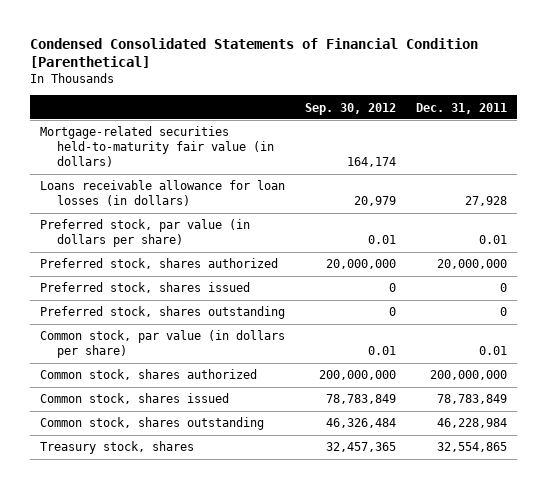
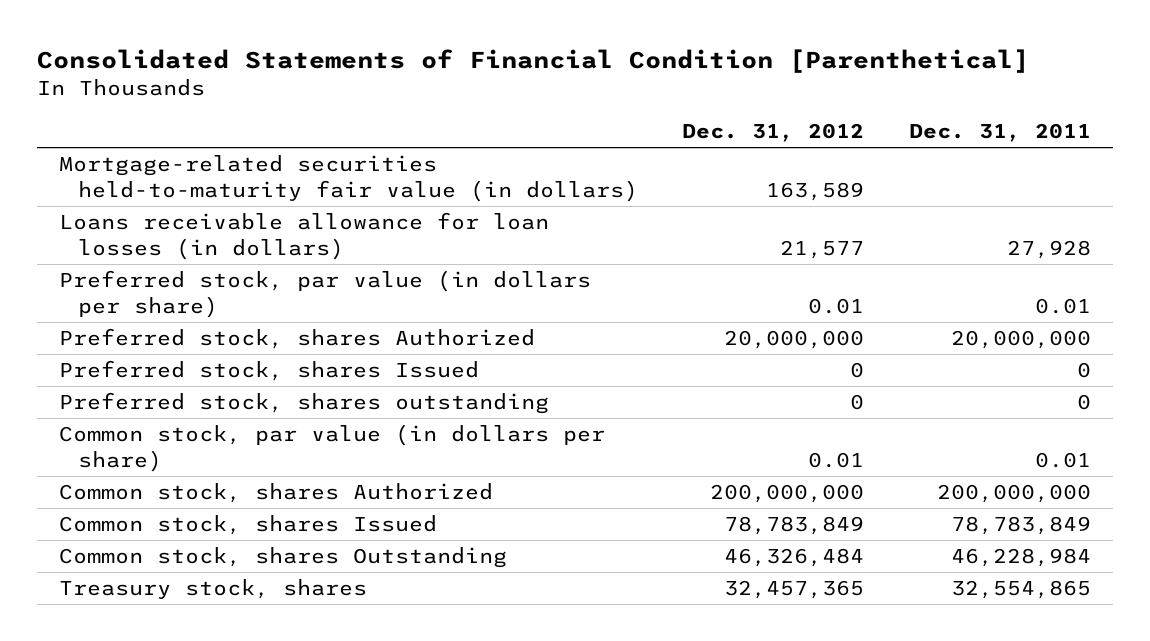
- Condensed Consolidated Statements of Financial Condition [Parenthetical]
+ Consolidated Statements of Financial Condition [Parenthetical]
- | Sep. 30, 2012 | Dec. 31, 2011
+ | Dec. 31, 2012 | Dec. 31, 2011
- Preferred stock, shares authorized | 20,000,000 | 20,000,000
- Preferred stock, shares issued | 0 | 0
+ Preferred stock, shares Authorized | 20,000,000 | 20,000,000
+ Preferred stock, shares Issued | 0 | 0
- Common stock, shares authorized | 200,000,000 | 200,000,000
- Common stock, shares issued | 78,783,849 | 78,783,849
- Common stock, shares outstanding | 46,326,484 | 46,228,984
+ Common stock, shares Authorized | 200,000,000 | 200,000,000
+ Common stock, shares Issued | 78,783,849 | 78,783,849
+ Common stock, shares Outstanding | 46,326,484 | 46,228,984

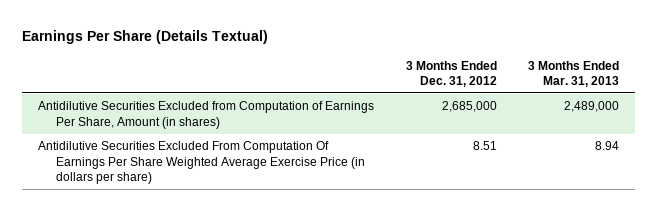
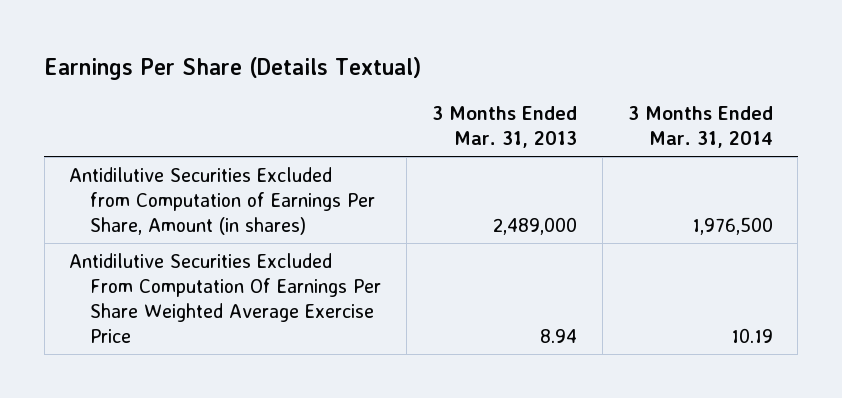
- | 3 Months Ended Dec. 31, 2012 | 3 Months Ended Mar. 31, 2013
+ | 3 Months Ended Mar. 31, 2013 | 3 Months Ended Mar. 31, 2014
- Antidilutive Securities Excluded From Computation Of Earnings Per Share Weighted Average Exercise Price (in dollars per share) | 8.51 | 8.94
+ Antidilutive Securities Excluded From Computation Of Earnings Per Share Weighted Average Exercise Price | 8.94 | 10.19

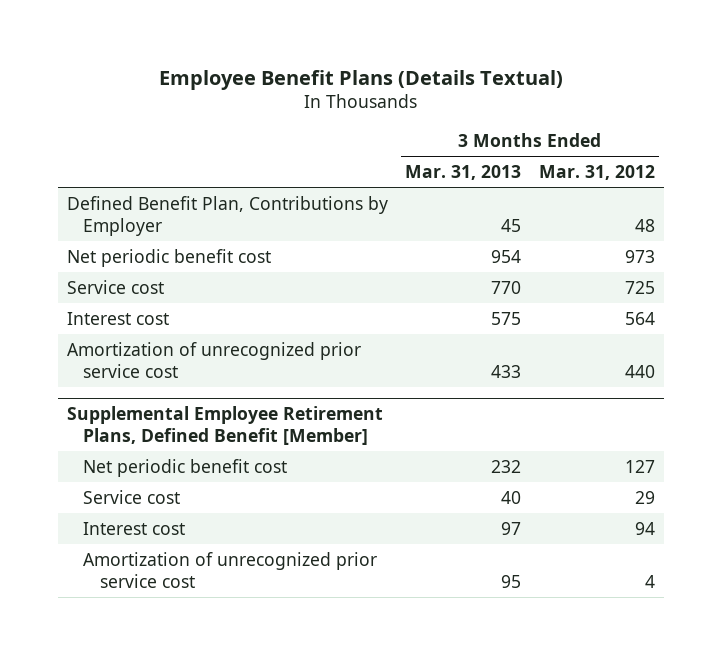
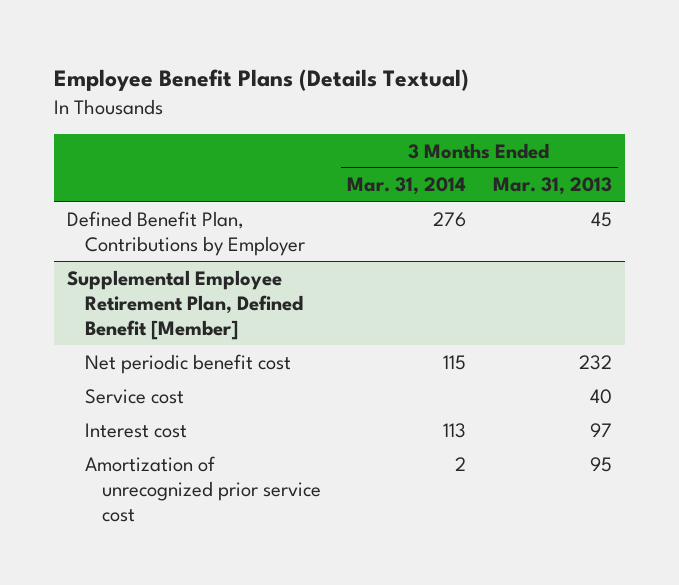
- | 3 Months Ended Mar. 31, 2013 | 3 Months Ended Mar. 31, 2012
+ | 3 Months Ended Mar. 31, 2014 | 3 Months Ended Mar. 31, 2013
- Net periodic benefit cost | 954 | 973
- Service cost | 770 | 725
- Interest cost | 575 | 564
- Amortization of unrecognized prior service cost | 433 | 440
- Supplemental Employee Retirement Plans, Defined Benefit [Member]
+ Supplemental Employee Retirement Plan, Defined Benefit [Member]

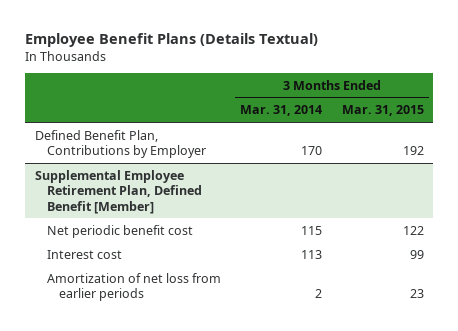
- | 3 Months Ended Mar. 31, 2014 | 3 Months Ended Mar. 31, 2013
+ | 3 Months Ended Mar. 31, 2014 | 3 Months Ended Mar. 31, 2015
- Defined Benefit Plan, Contributions by Employer | 276 | 45
+ Defined Benefit Plan, Contributions by Employer | 170 | 192
@ Supplemental Employee Retirement Plan, Defined Benefit [Member]
- Service cost | | 40
- Amortization of unrecognized prior service cost | 2 | 95
+ Amortization of net loss from earlier periods | 2 | 23

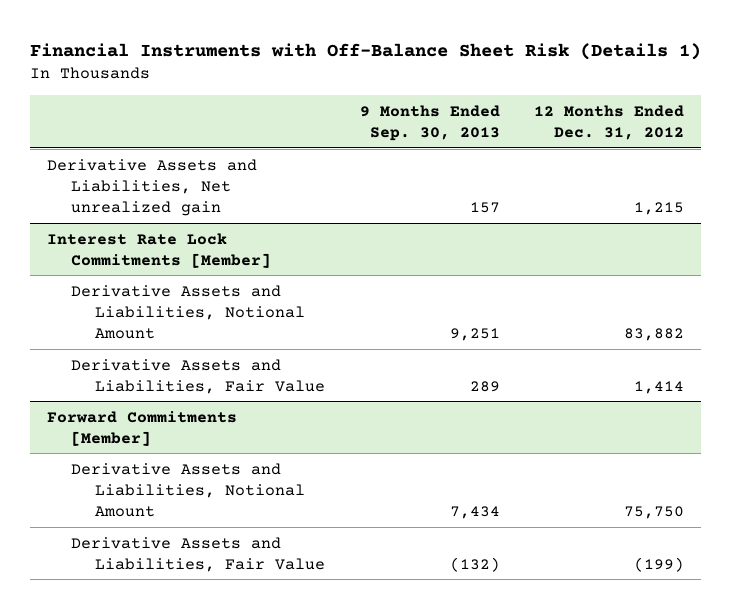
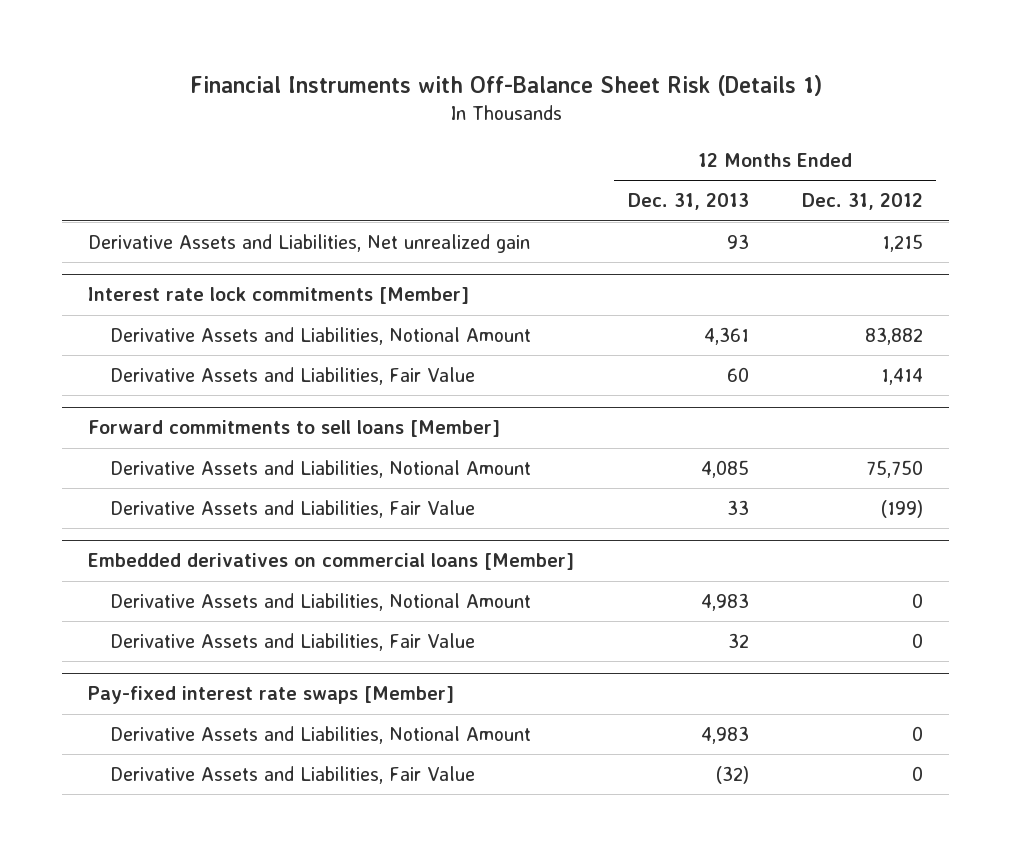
- | 9 Months Ended Sep. 30, 2013 | 12 Months Ended Dec. 31, 2012
+ | 12 Months Ended Dec. 31, 2013 | 12 Months Ended Dec. 31, 2012
- Interest Rate Lock Commitments [Member]
+ Interest rate lock commitments [Member]
- Forward Commitments [Member]
+ Forward commitments to sell loans [Member]
+ Embedded derivatives on commercial loans [Member]
+ Derivative Assets and Liabilities, Notional Amount | 4,983 | 0
+ Derivative Assets and Liabilities, Fair Value | 32 | 0
+ Pay-fixed interest rate swaps [Member]
+ Derivative Assets and Liabilities, Notional Amount | 4,983 | 0
+ Derivative Assets and Liabilities, Fair Value | (32) | 0

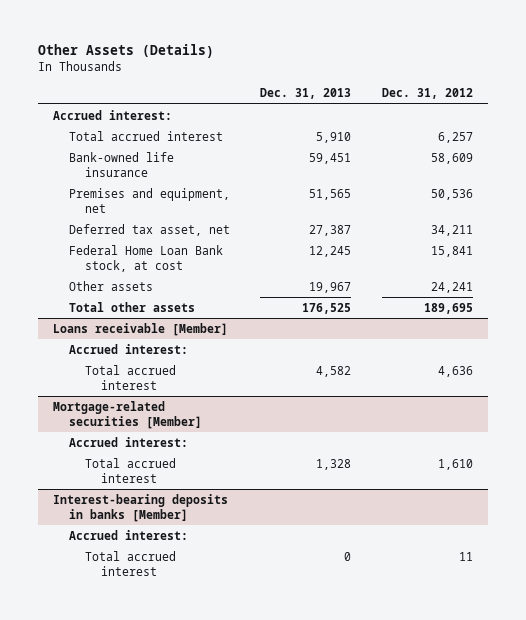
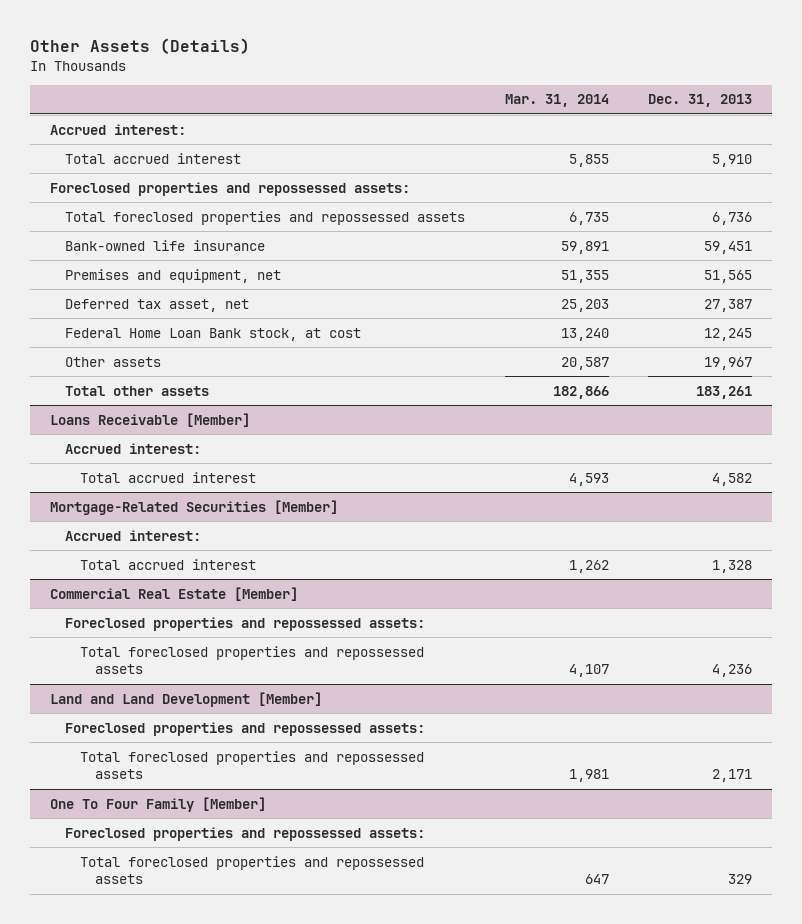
- | Dec. 31, 2013 | Dec. 31, 2012
+ | Mar. 31, 2014 | Dec. 31, 2013
+ Foreclosed properties and repossessed assets:
+ Total foreclosed properties and repossessed assets | 6,735 | 6,736
- Total other assets | 176,525 | 189,695
- Loans receivable [Member]
+ Total other assets | 182,866 | 183,261
+ Loans Receivable [Member]
- Mortgage-related securities [Member]
+ Mortgage-Related Securities [Member]
- Interest-bearing deposits in banks [Member]
- Accrued interest:
- Total accrued interest | 0 | 11
+ Commercial Real Estate [Member]
+ Foreclosed properties and repossessed assets:
+ Total foreclosed properties and repossessed assets | 4,107 | 4,236
+ Land and Land Development [Member]
+ Foreclosed properties and repossessed assets:
+ Total foreclosed properties and repossessed assets | 1,981 | 2,171
+ One To Four Family [Member]
+ Foreclosed properties and repossessed assets:
+ Total foreclosed properties and repossessed assets | 647 | 329

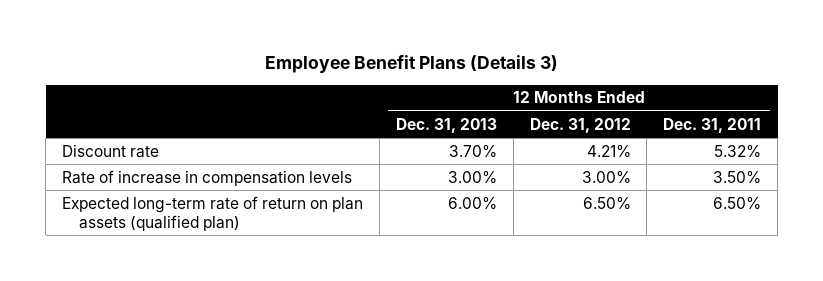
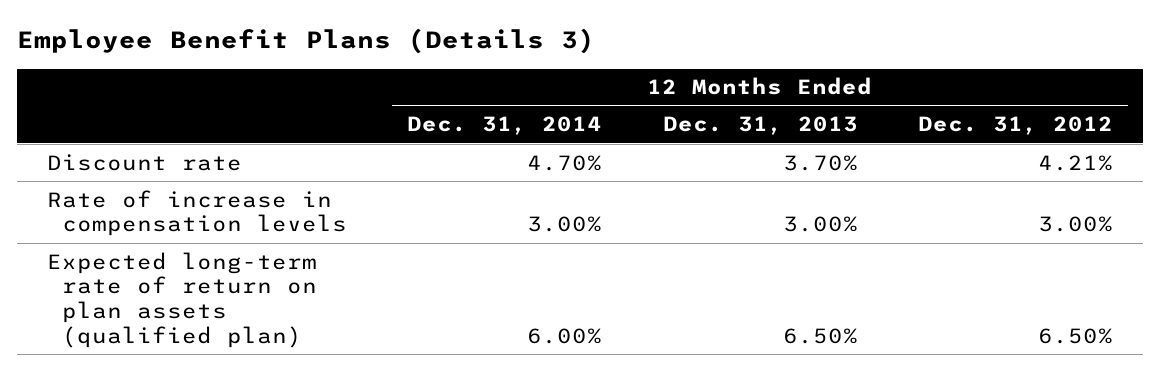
- | 12 Months Ended Dec. 31, 2013 | 12 Months Ended Dec. 31, 2012 | 12 Months Ended Dec. 31, 2011
+ | 12 Months Ended Dec. 31, 2014 | 12 Months Ended Dec. 31, 2013 | 12 Months Ended Dec. 31, 2012
- Expected long-term rate of return on plan assets (qualified plan) | 6.00% | 6.50% | 6.50%
+ Expected long-term rate of return on plan assets (qualified plan) | 6.00% | 6.50% | 6.50%

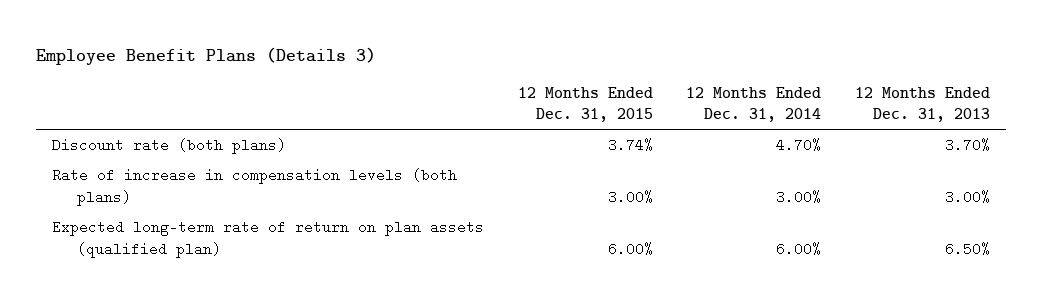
- | 12 Months Ended Dec. 31, 2014 | 12 Months Ended Dec. 31, 2013 | 12 Months Ended Dec. 31, 2012
+ | 12 Months Ended Dec. 31, 2015 | 12 Months Ended Dec. 31, 2014 | 12 Months Ended Dec. 31, 2013
- Discount rate | 4.70% | 3.70% | 4.21%
- Rate of increase in compensation levels | 3.00% | 3.00% | 3.00%
+ Discount rate (both plans) | 3.74% | 4.70% | 3.70%
+ Rate of increase in compensation levels (both plans) | 3.00% | 3.00% | 3.00%

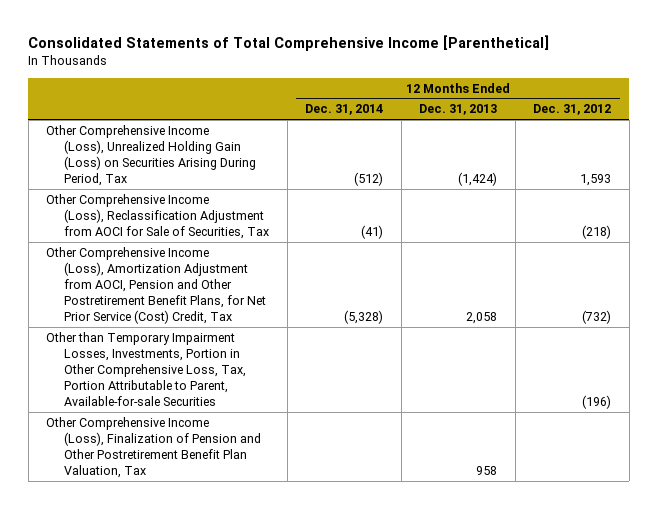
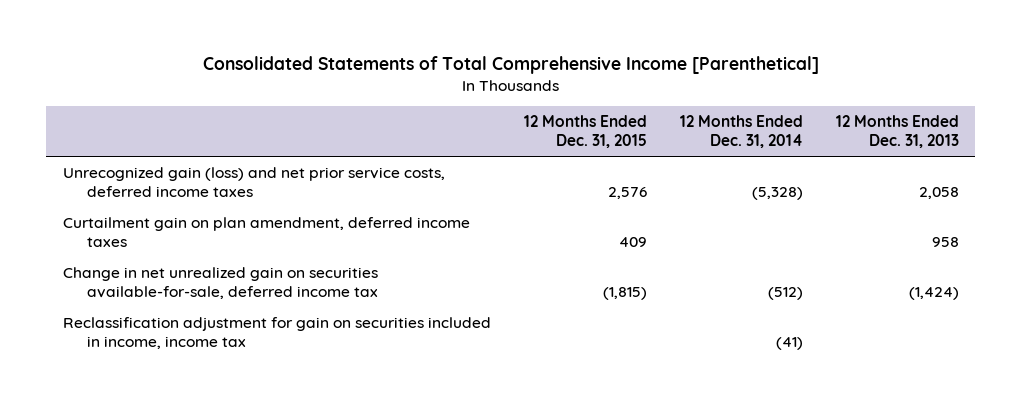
- | 12 Months Ended Dec. 31, 2014 | 12 Months Ended Dec. 31, 2013 | 12 Months Ended Dec. 31, 2012
+ | 12 Months Ended Dec. 31, 2015 | 12 Months Ended Dec. 31, 2014 | 12 Months Ended Dec. 31, 2013
- Other Comprehensive Income (Loss), Unrealized Holding Gain (Loss) on Securities Arising During Period, Tax | (512) | (1,424) | 1,593
- Other Comprehensive Income (Loss), Reclassification Adjustment from AOCI for Sale of Securities, Tax | (41) | | (218)
- Other Comprehensive Income (Loss), Amortization Adjustment from AOCI, Pension and Other Postretirement Benefit Plans, for Net Prior Service (Cost) Credit, Tax | (5,328) | 2,058 | (732)
- Other than Temporary Impairment Losses, Investments, Portion in Other Comprehensive Loss, Tax, Portion Attributable to Parent, Available-for-sale Securities | | | (196)
- Other Comprehensive Income (Loss), Finalization of Pension and Other Postretirement Benefit Plan Valuation, Tax | | 958 |
+ Unrecognized gain (loss) and net prior service costs, deferred income taxes | 2,576 | (5,328) | 2,058
+ Curtailment gain on plan amendment, deferred income taxes | 409 | | 958
+ Change in net unrealized gain on securities available-for-sale, deferred income tax | (1,815) | (512) | (1,424)
+ Reclassification adjustment for gain on securities included in income, income tax | | (41) |

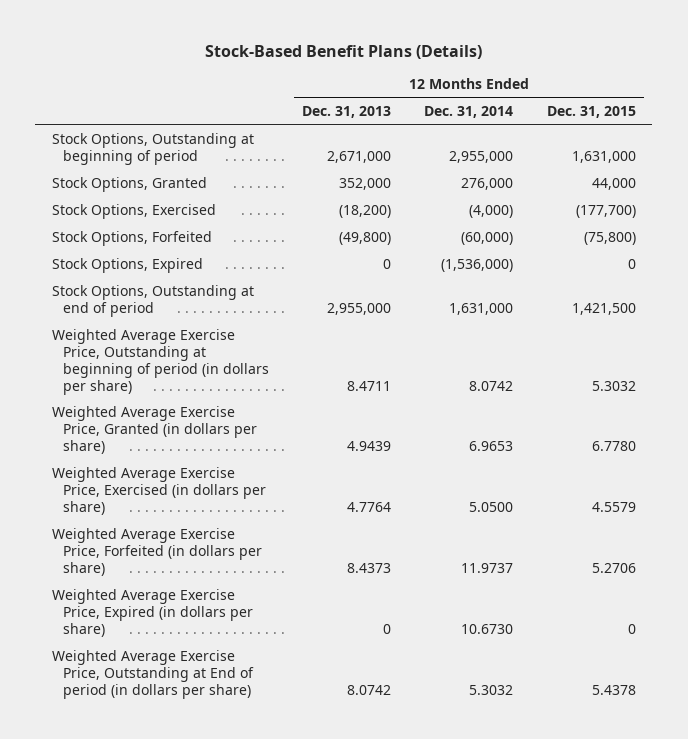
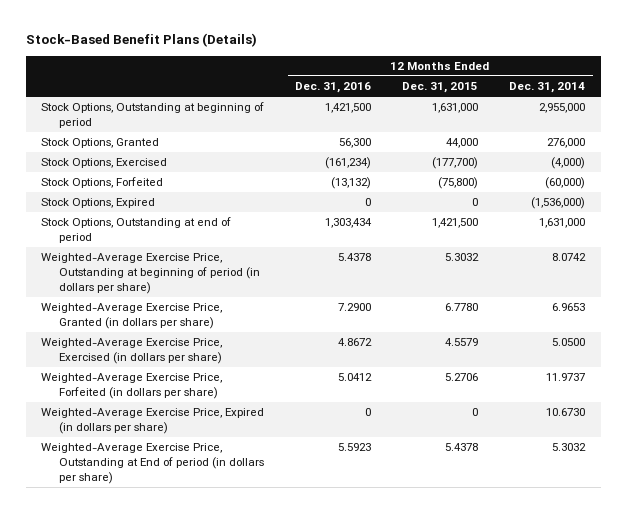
- | 12 Months Ended Dec. 31, 2013 | 12 Months Ended Dec. 31, 2014 | 12 Months Ended Dec. 31, 2015
+ | 12 Months Ended Dec. 31, 2016 | 12 Months Ended Dec. 31, 2015 | 12 Months Ended Dec. 31, 2014
- Weighted Average Exercise Price, Outstanding at beginning of period (in dollars per share) | 8.4711 | 8.0742 | 5.3032
- Weighted Average Exercise Price, Granted (in dollars per share) | 4.9439 | 6.9653 | 6.7780
- Weighted Average Exercise Price, Exercised (in dollars per share) | 4.7764 | 5.0500 | 4.5579
- Weighted Average Exercise Price, Forfeited (in dollars per share) | 8.4373 | 11.9737 | 5.2706
- Weighted Average Exercise Price, Expired (in dollars per share) | 0 | 10.6730 | 0
- Weighted Average Exercise Price, Outstanding at End of period (in dollars per share) | 8.0742 | 5.3032 | 5.4378
+ Weighted-Average Exercise Price, Outstanding at beginning of period (in dollars per share) | 5.4378 | 5.3032 | 8.0742
+ Weighted-Average Exercise Price, Granted (in dollars per share) | 7.2900 | 6.7780 | 6.9653
+ Weighted-Average Exercise Price, Exercised (in dollars per share) | 4.8672 | 4.5579 | 5.0500
+ Weighted-Average Exercise Price, Forfeited (in dollars per share) | 5.0412 | 5.2706 | 11.9737
+ Weighted-Average Exercise Price, Expired (in dollars per share) | 0 | 0 | 10.6730
+ Weighted-Average Exercise Price, Outstanding at End of period (in dollars per share) | 5.5923 | 5.4378 | 5.3032

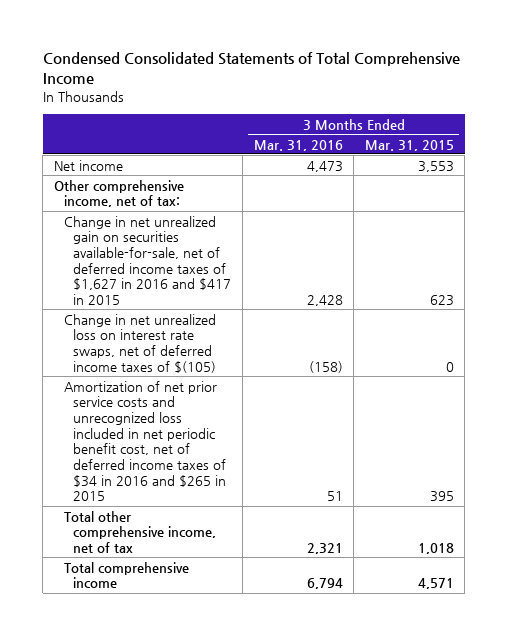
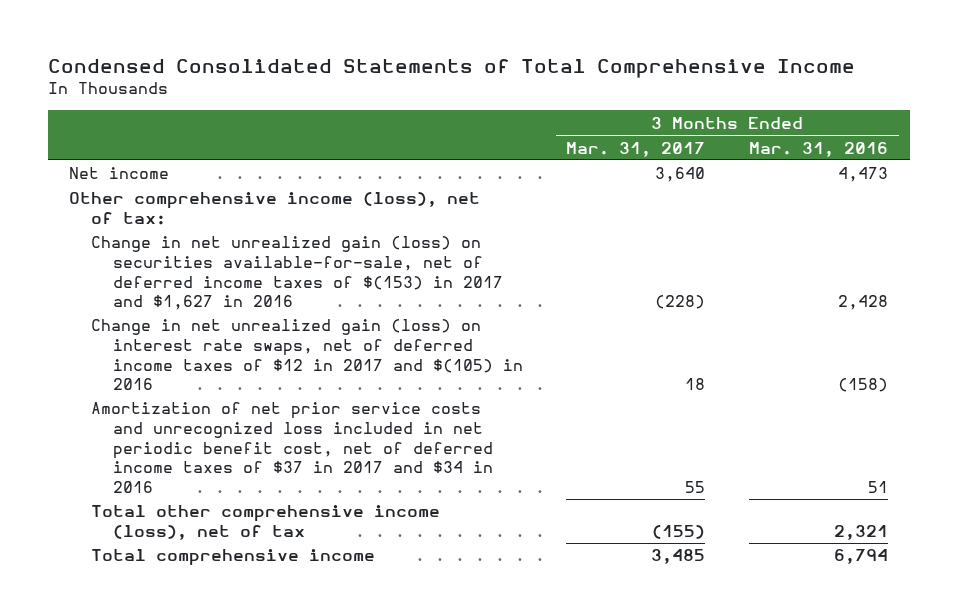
- | 3 Months Ended Mar. 31, 2016 | 3 Months Ended Mar. 31, 2015
+ | 3 Months Ended Mar. 31, 2017 | 3 Months Ended Mar. 31, 2016
- Other comprehensive income, net of tax:
- Change in net unrealized gain on securities available-for-sale, net of deferred income taxes of $1,627 in 2016 and $417 in 2015 | 2,428 | 623
- Change in net unrealized loss on interest rate swaps, net of deferred income taxes of $(105) | (158) | 0
- Amortization of net prior service costs and unrecognized loss included in net periodic benefit cost, net of deferred income taxes of $34 in 2016 and $265 in 2015 | 51 | 395
- Total other comprehensive income, net of tax | 2,321 | 1,018
+ Other comprehensive income (loss), net of tax:
+ Change in net unrealized gain (loss) on securities available-for-sale, net of deferred income taxes of $(153) in 2017 and $1,627 in 2016 | (228) | 2,428
+ Change in net unrealized gain (loss) on interest rate swaps, net of deferred income taxes of $12 in 2017 and $(105) in 2016 | 18 | (158)
+ Amortization of net prior service costs and unrecognized loss included in net periodic benefit cost, net of deferred income taxes of $37 in 2017 and $34 in 2016 | 55 | 51
+ Total other comprehensive income (loss), net of tax | (155) | 2,321

